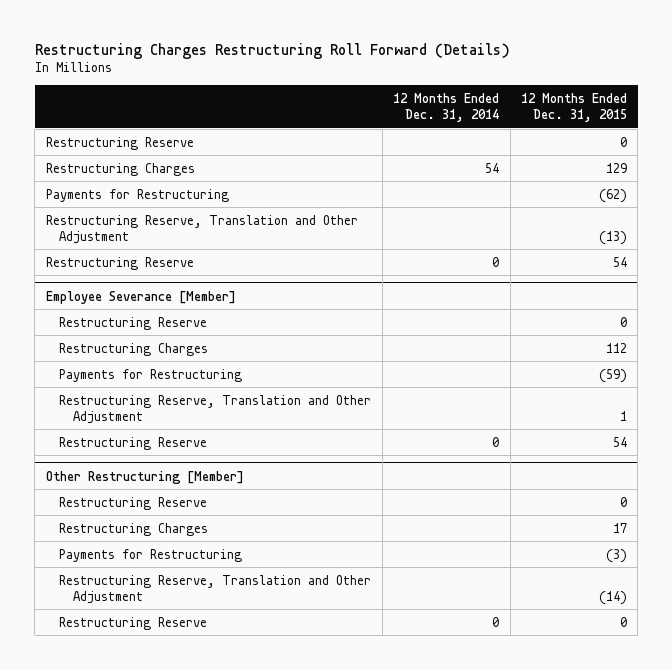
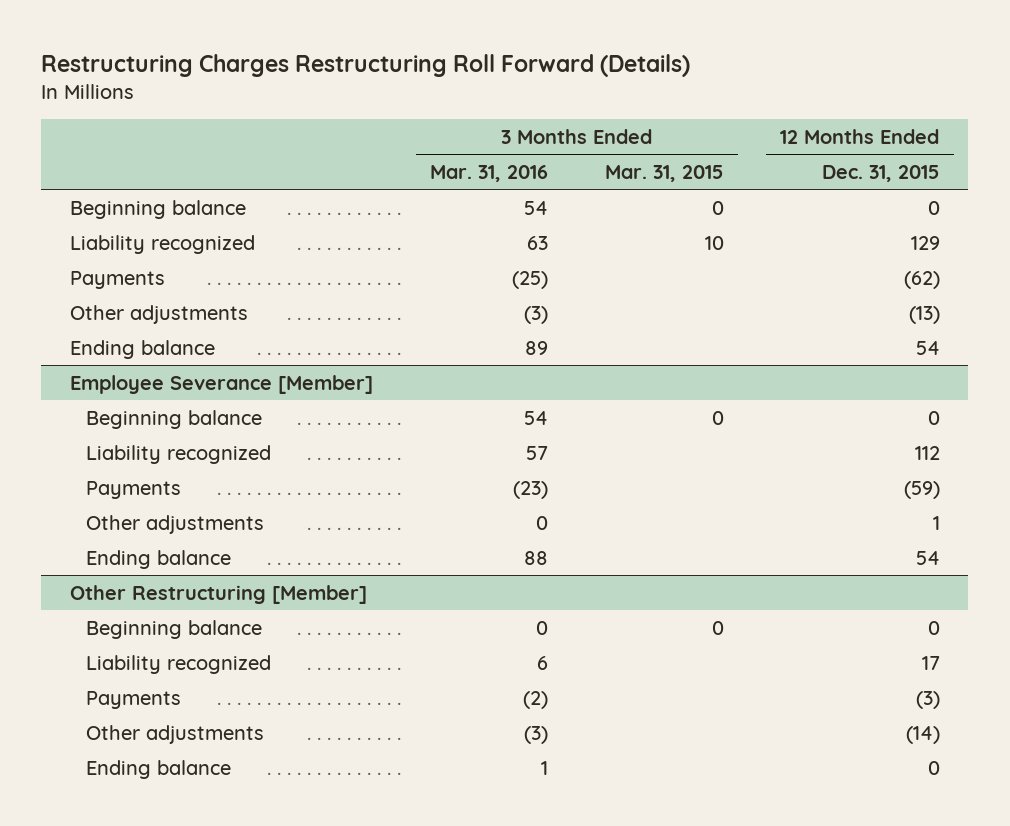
- | 12 Months Ended Dec. 31, 2014 | 12 Months Ended Dec. 31, 2015
+ | 3 Months Ended Mar. 31, 2016 | 3 Months Ended Mar. 31, 2015 | 12 Months Ended Dec. 31, 2015
- Restructuring Reserve | | 0
- Restructuring Charges | 54 | 129
- Payments for Restructuring | | (62)
- Restructuring Reserve, Translation and Other Adjustment | | (13)
- Restructuring Reserve | 0 | 54
+ Beginning balance | 54 | 0 | 0
+ Liability recognized | 63 | 10 | 129
+ Payments | (25) | | (62)
+ Other adjustments | (3) | | (13)
+ Ending balance | 89 | | 54
@ Employee Severance [Member]
- Restructuring Reserve | | 0
- Restructuring Charges | | 112
- Payments for Restructuring | | (59)
- Restructuring Reserve, Translation and Other Adjustment | | 1
- Restructuring Reserve | 0 | 54
+ Beginning balance | 54 | 0 | 0
+ Liability recognized | 57 | | 112
+ Payments | (23) | | (59)
+ Other adjustments | 0 | | 1
+ Ending balance | 88 | | 54
@ Other Restructuring [Member]
- Restructuring Reserve | | 0
- Restructuring Charges | | 17
- Payments for Restructuring | | (3)
- Restructuring Reserve, Translation and Other Adjustment | | (14)
- Restructuring Reserve | 0 | 0
+ Beginning balance | 0 | 0 | 0
+ Liability recognized | 6 | | 17
+ Payments | (2) | | (3)
+ Other adjustments | (3) | | (14)
+ Ending balance | 1 | | 0

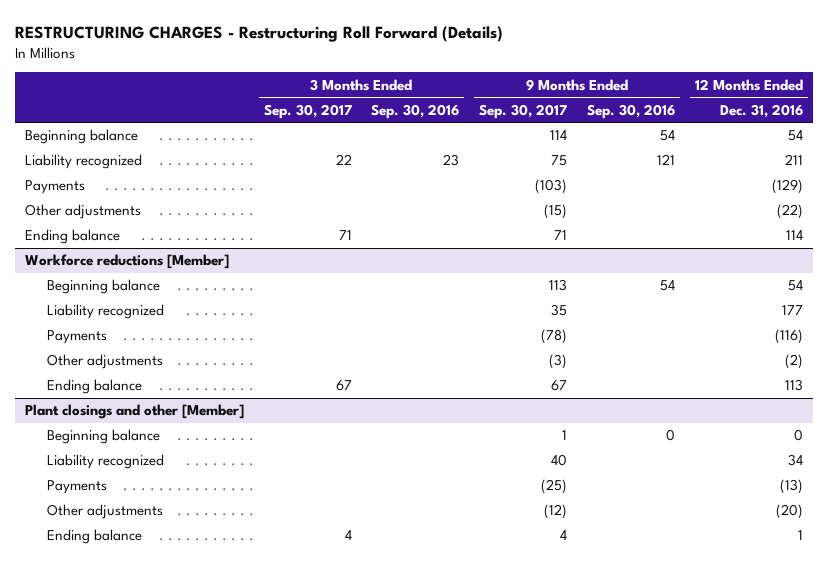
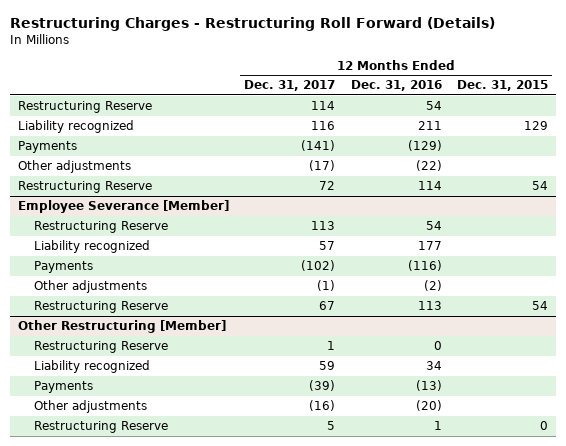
- RESTRUCTURING CHARGES - Restructuring Roll Forward (Details)
+ Restructuring Charges - Restructuring Roll Forward (Details)
- | 3 Months Ended Sep. 30, 2017 | 3 Months Ended Sep. 30, 2016 | 9 Months Ended Sep. 30, 2017 | 9 Months Ended Sep. 30, 2016 | 12 Months Ended Dec. 31, 2016
+ | 12 Months Ended Dec. 31, 2017 | 12 Months Ended Dec. 31, 2016 | 12 Months Ended Dec. 31, 2015
- Beginning balance | | | 114 | 54 | 54
+ Restructuring Reserve | 114 | 54 |
- Ending balance | 71 | | 71 | | 114
- Workforce reductions [Member]
- Beginning balance | | | 113 | 54 | 54
+ Restructuring Reserve | 72 | 114 | 54
+ Employee Severance [Member]
+ Restructuring Reserve | 113 | 54 |
- Ending balance | 67 | | 67 | | 113
- Plant closings and other [Member]
- Beginning balance | | | 1 | 0 | 0
+ Restructuring Reserve | 67 | 113 | 54
+ Other Restructuring [Member]
+ Restructuring Reserve | 1 | 0 |
- Ending balance | 4 | | 4 | | 1
+ Restructuring Reserve | 5 | 1 | 0

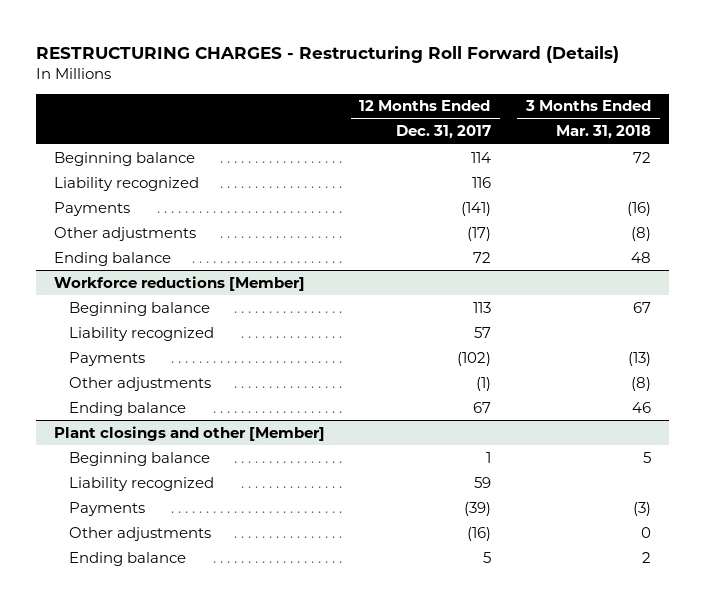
- Restructuring Charges - Restructuring Roll Forward (Details)
+ RESTRUCTURING CHARGES - Restructuring Roll Forward (Details)
- | 12 Months Ended Dec. 31, 2017 | 12 Months Ended Dec. 31, 2016 | 12 Months Ended Dec. 31, 2015
+ | 12 Months Ended Dec. 31, 2017 | 3 Months Ended Mar. 31, 2018
- Restructuring Reserve | 114 | 54 |
+ Beginning balance | 114 | 72
- Restructuring Reserve | 72 | 114 | 54
- Employee Severance [Member]
- Restructuring Reserve | 113 | 54 |
+ Ending balance | 72 | 48
+ Workforce reductions [Member]
+ Beginning balance | 113 | 67
- Restructuring Reserve | 67 | 113 | 54
- Other Restructuring [Member]
- Restructuring Reserve | 1 | 0 |
+ Ending balance | 67 | 46
+ Plant closings and other [Member]
+ Beginning balance | 1 | 5
- Restructuring Reserve | 5 | 1 | 0
+ Ending balance | 5 | 2

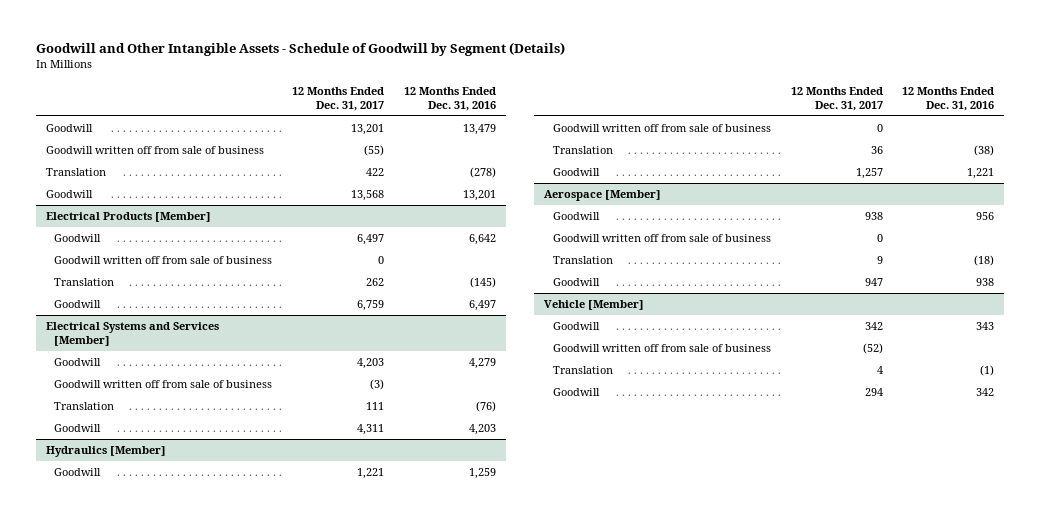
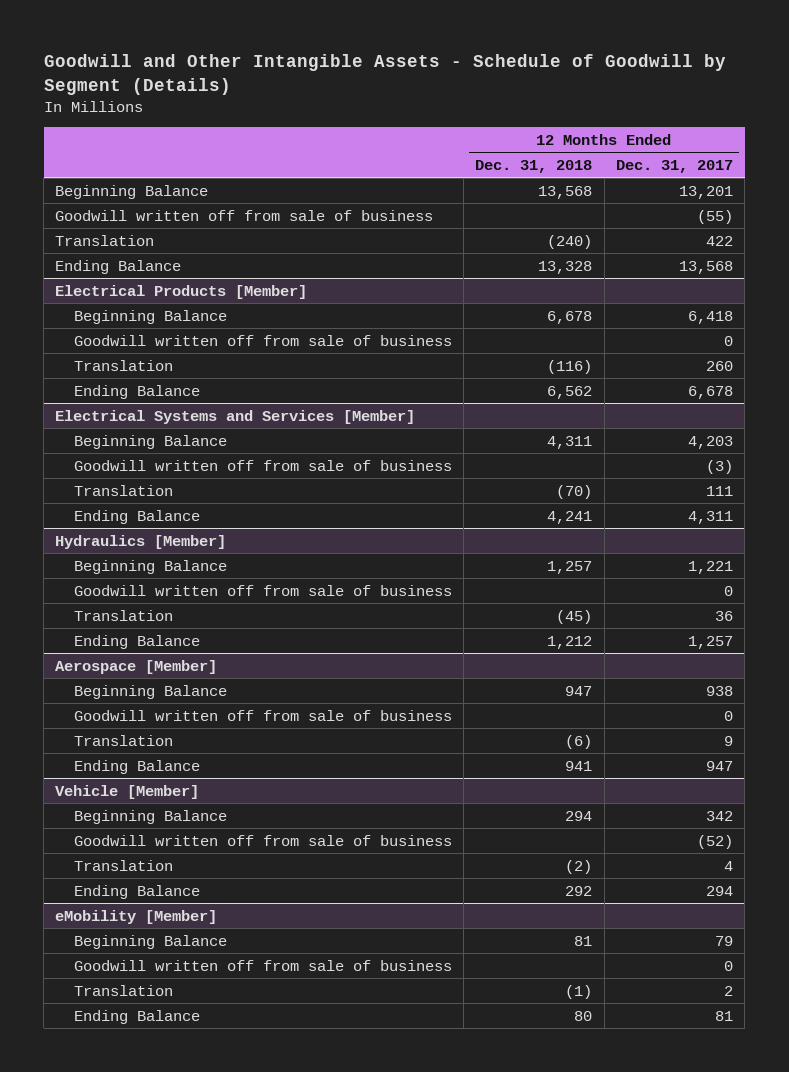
- | 12 Months Ended Dec. 31, 2017 | 12 Months Ended Dec. 31, 2016
+ | 12 Months Ended Dec. 31, 2018 | 12 Months Ended Dec. 31, 2017
- Goodwill | 13,201 | 13,479
+ Beginning Balance | 13,568 | 13,201
- Goodwill | 13,568 | 13,201
+ Ending Balance | 13,328 | 13,568
@ Electrical Products [Member]
- Goodwill | 6,497 | 6,642
+ Beginning Balance | 6,678 | 6,418
- Translation | 262 | (145)
- Goodwill | 6,759 | 6,497
+ Translation | (116) | 260
+ Ending Balance | 6,562 | 6,678
@ Electrical Systems and Services [Member]
- Goodwill | 4,203 | 4,279
+ Beginning Balance | 4,311 | 4,203
- Goodwill | 4,311 | 4,203
+ Ending Balance | 4,241 | 4,311
@ Hydraulics [Member]
- Goodwill | 1,221 | 1,259
+ Beginning Balance | 1,257 | 1,221
- Goodwill | 1,257 | 1,221
+ Ending Balance | 1,212 | 1,257
@ Aerospace [Member]
- Goodwill | 938 | 956
+ Beginning Balance | 947 | 938
- Goodwill | 947 | 938
+ Ending Balance | 941 | 947
@ Vehicle [Member]
- Goodwill | 342 | 343
+ Beginning Balance | 294 | 342
- Goodwill | 294 | 342
+ Ending Balance | 292 | 294
+ eMobility [Member]
+ Beginning Balance | 81 | 79
+ Goodwill written off from sale of business | | 0
+ Translation | (1) | 2
+ Ending Balance | 80 | 81

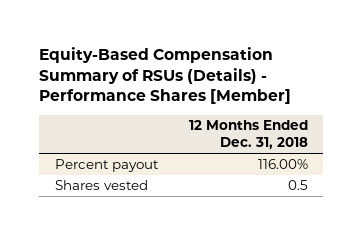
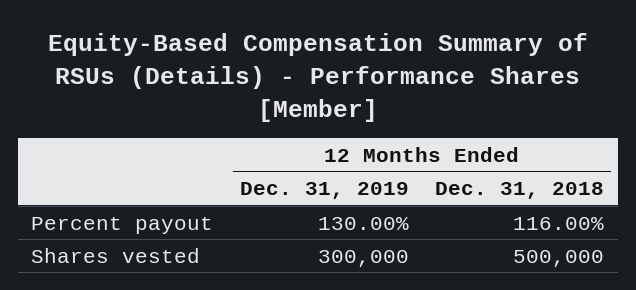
- | 12 Months Ended Dec. 31, 2018
+ | 12 Months Ended Dec. 31, 2019 | 12 Months Ended Dec. 31, 2018
- Shares vested | 0.5
+ Shares vested | 300,000 | 500,000

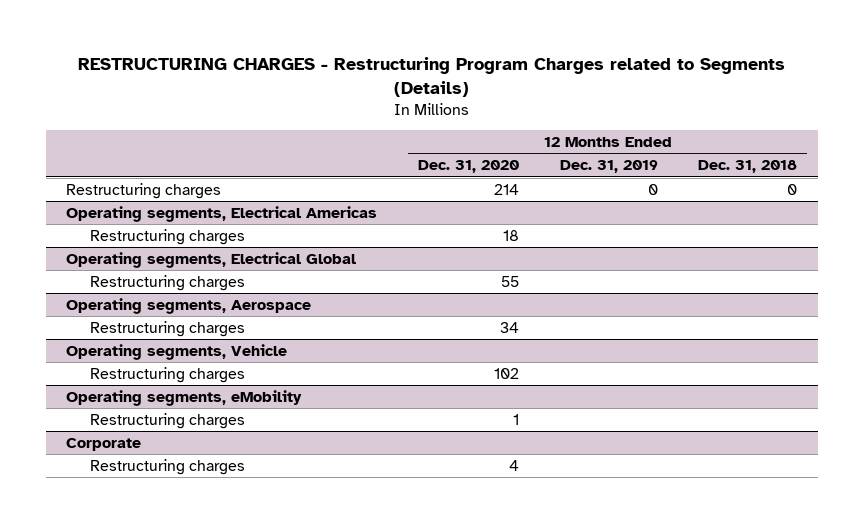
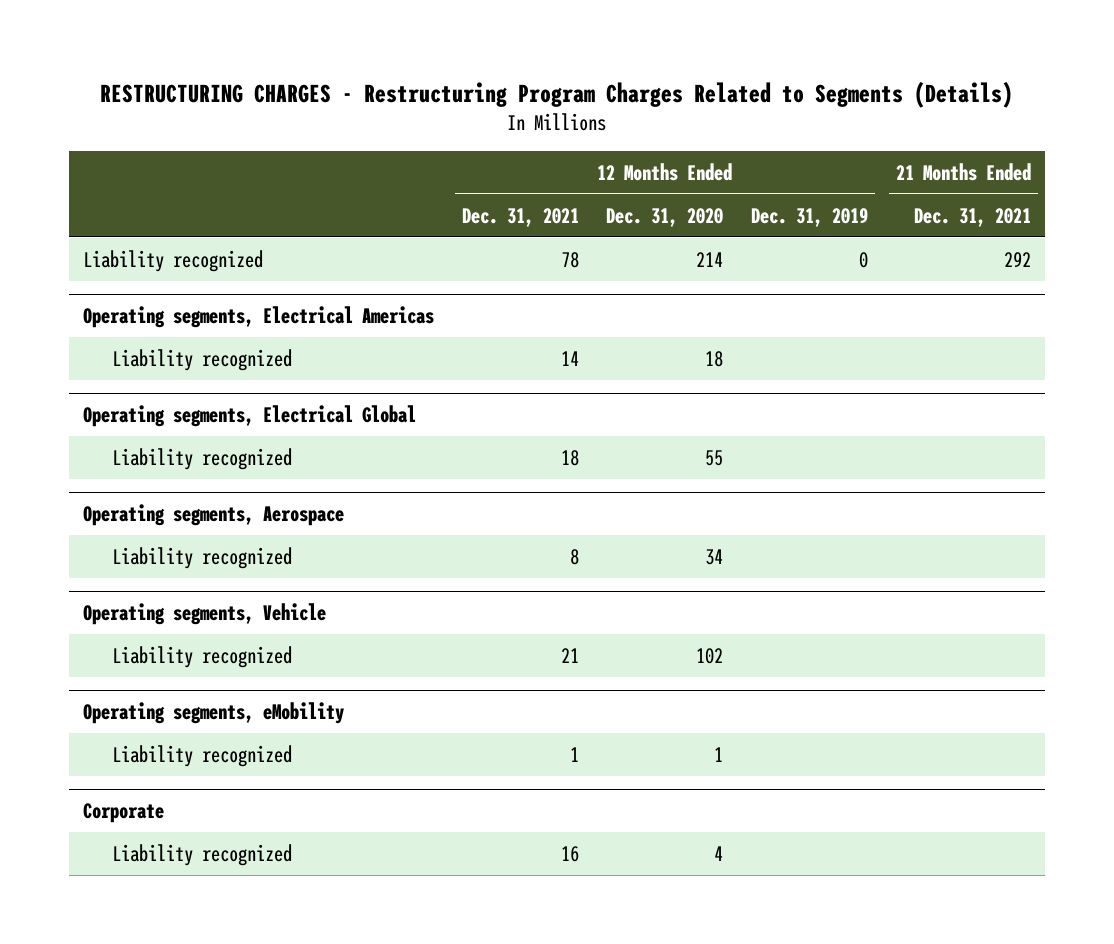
- RESTRUCTURING CHARGES - Restructuring Program Charges related to Segments (Details)
+ RESTRUCTURING CHARGES - Restructuring Program Charges Related to Segments (Details)
- | 12 Months Ended Dec. 31, 2020 | 12 Months Ended Dec. 31, 2019 | 12 Months Ended Dec. 31, 2018
+ | 12 Months Ended Dec. 31, 2021 | 12 Months Ended Dec. 31, 2020 | 12 Months Ended Dec. 31, 2019 | 21 Months Ended Dec. 31, 2021
- Restructuring charges | 214 | 0 | 0
+ Liability recognized | 78 | 214 | 0 | 292
@ Operating segments, Electrical Americas
- Restructuring charges | 18 | |
+ Liability recognized | 14 | 18 | |
@ Operating segments, Electrical Global
- Restructuring charges | 55 | |
+ Liability recognized | 18 | 55 | |
@ Operating segments, Aerospace
- Restructuring charges | 34 | |
+ Liability recognized | 8 | 34 | |
@ Operating segments, Vehicle
- Restructuring charges | 102 | |
+ Liability recognized | 21 | 102 | |
@ Operating segments, eMobility
- Restructuring charges | 1 | |
+ Liability recognized | 1 | 1 | |
@ Corporate
- Restructuring charges | 4 | |
+ Liability recognized | 16 | 4 | |

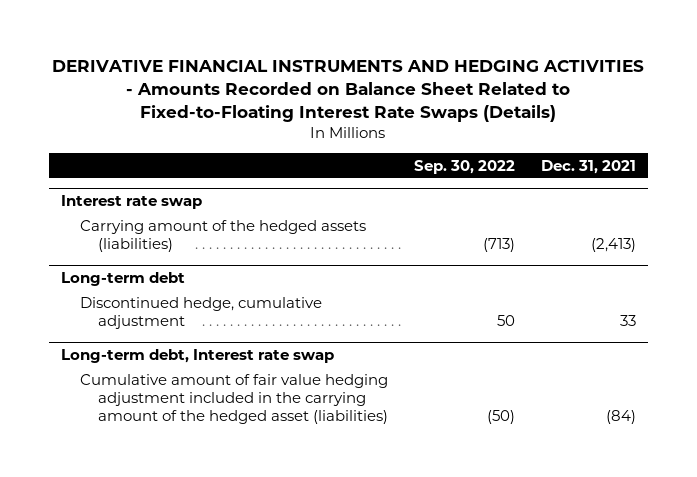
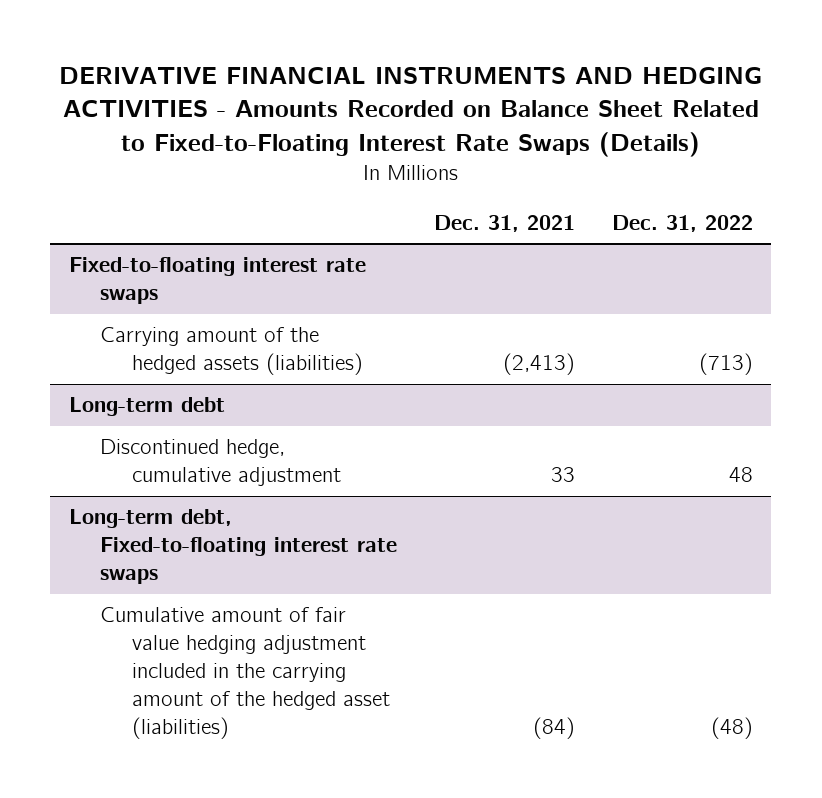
- | Sep. 30, 2022 | Dec. 31, 2021
+ | Dec. 31, 2021 | Dec. 31, 2022
- Interest rate swap
+ Fixed-to-floating interest rate swaps
- Long-term debt, Interest rate swap
+ Long-term debt, Fixed-to-floating interest rate swaps

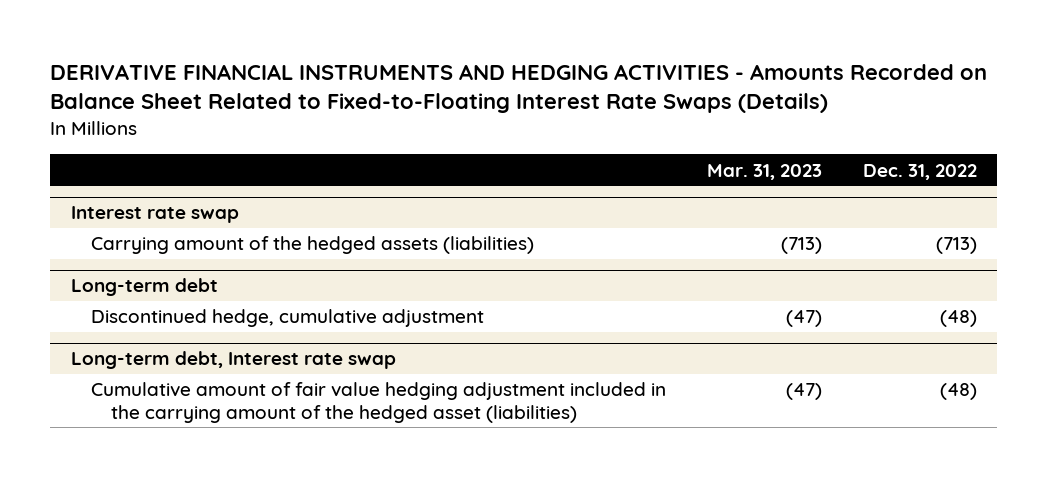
- | Dec. 31, 2021 | Dec. 31, 2022
+ | Mar. 31, 2023 | Dec. 31, 2022
- Fixed-to-floating interest rate swaps
+ Interest rate swap
@ Long-term debt
- Discontinued hedge, cumulative adjustment | 33 | 48
- Long-term debt, Fixed-to-floating interest rate swaps
@ Long-term debt
+ Discontinued hedge, cumulative adjustment | (47) | (48)
+ Long-term debt, Interest rate swap

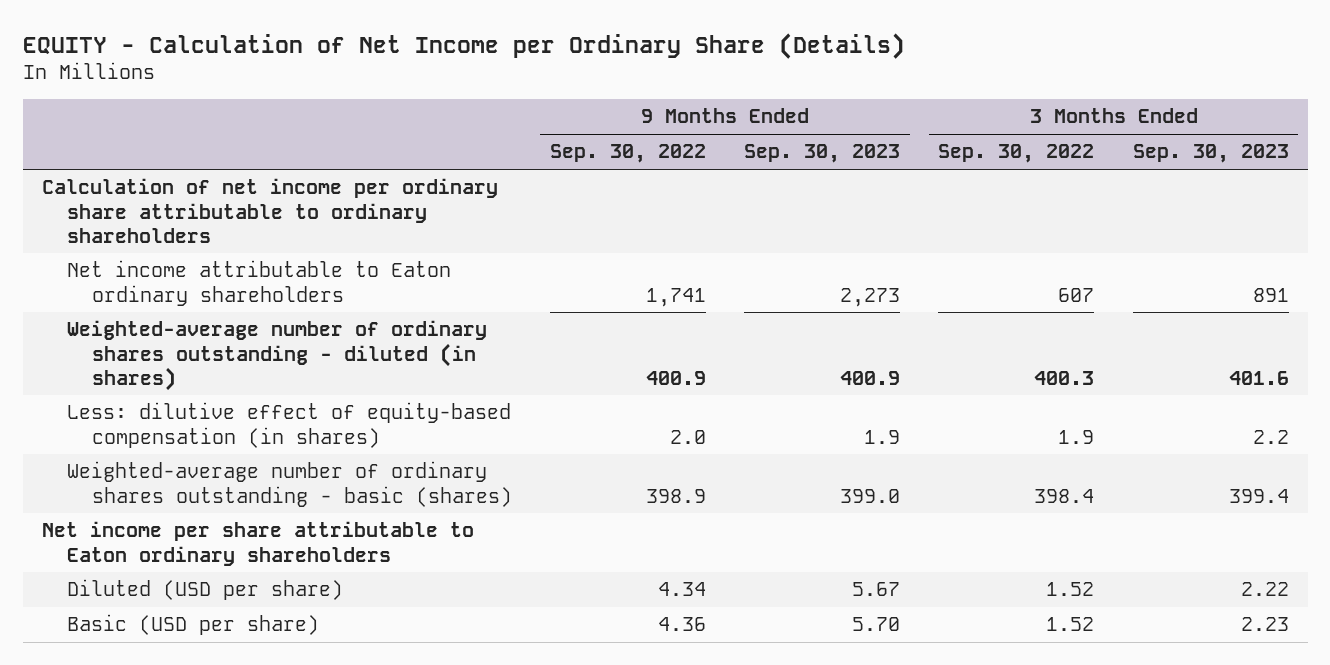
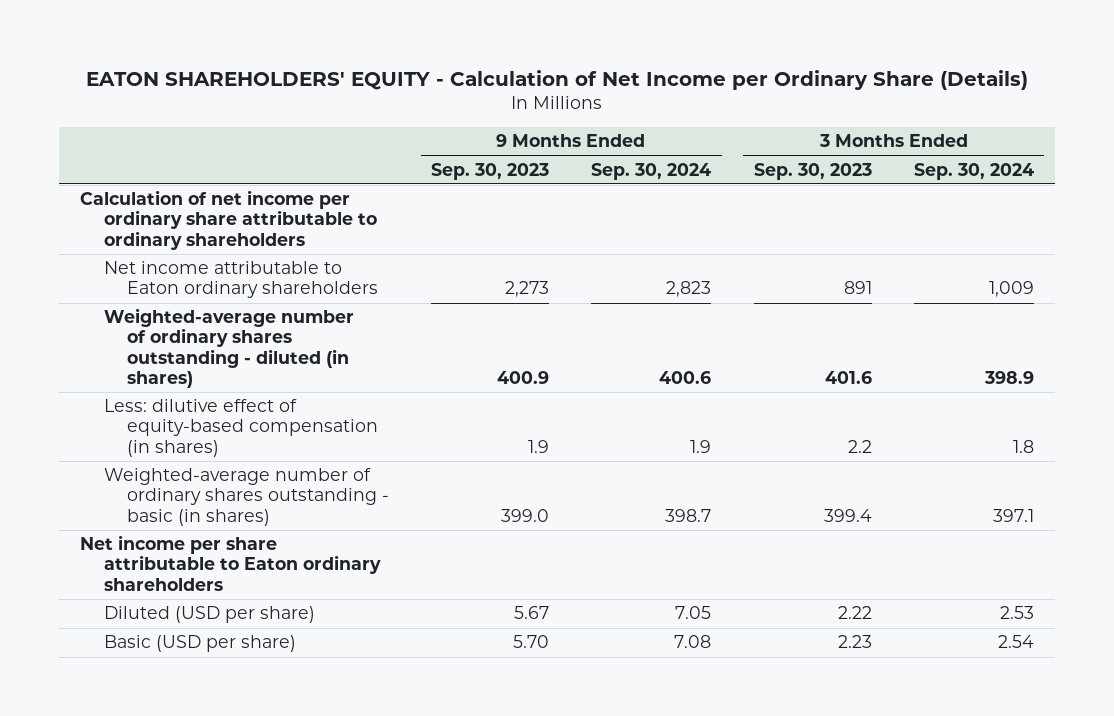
- EQUITY - Calculation of Net Income per Ordinary Share (Details)
+ EATON SHAREHOLDERS' EQUITY - Calculation of Net Income per Ordinary Share (Details)
- | 9 Months Ended Sep. 30, 2022 | 9 Months Ended Sep. 30, 2023 | 3 Months Ended Sep. 30, 2022 | 3 Months Ended Sep. 30, 2023
+ | 9 Months Ended Sep. 30, 2023 | 9 Months Ended Sep. 30, 2024 | 3 Months Ended Sep. 30, 2023 | 3 Months Ended Sep. 30, 2024
- Weighted-average number of ordinary shares outstanding - basic (shares) | 398.9 | 399.0 | 398.4 | 399.4
+ Weighted-average number of ordinary shares outstanding - basic (in shares) | 399.0 | 398.7 | 399.4 | 397.1

